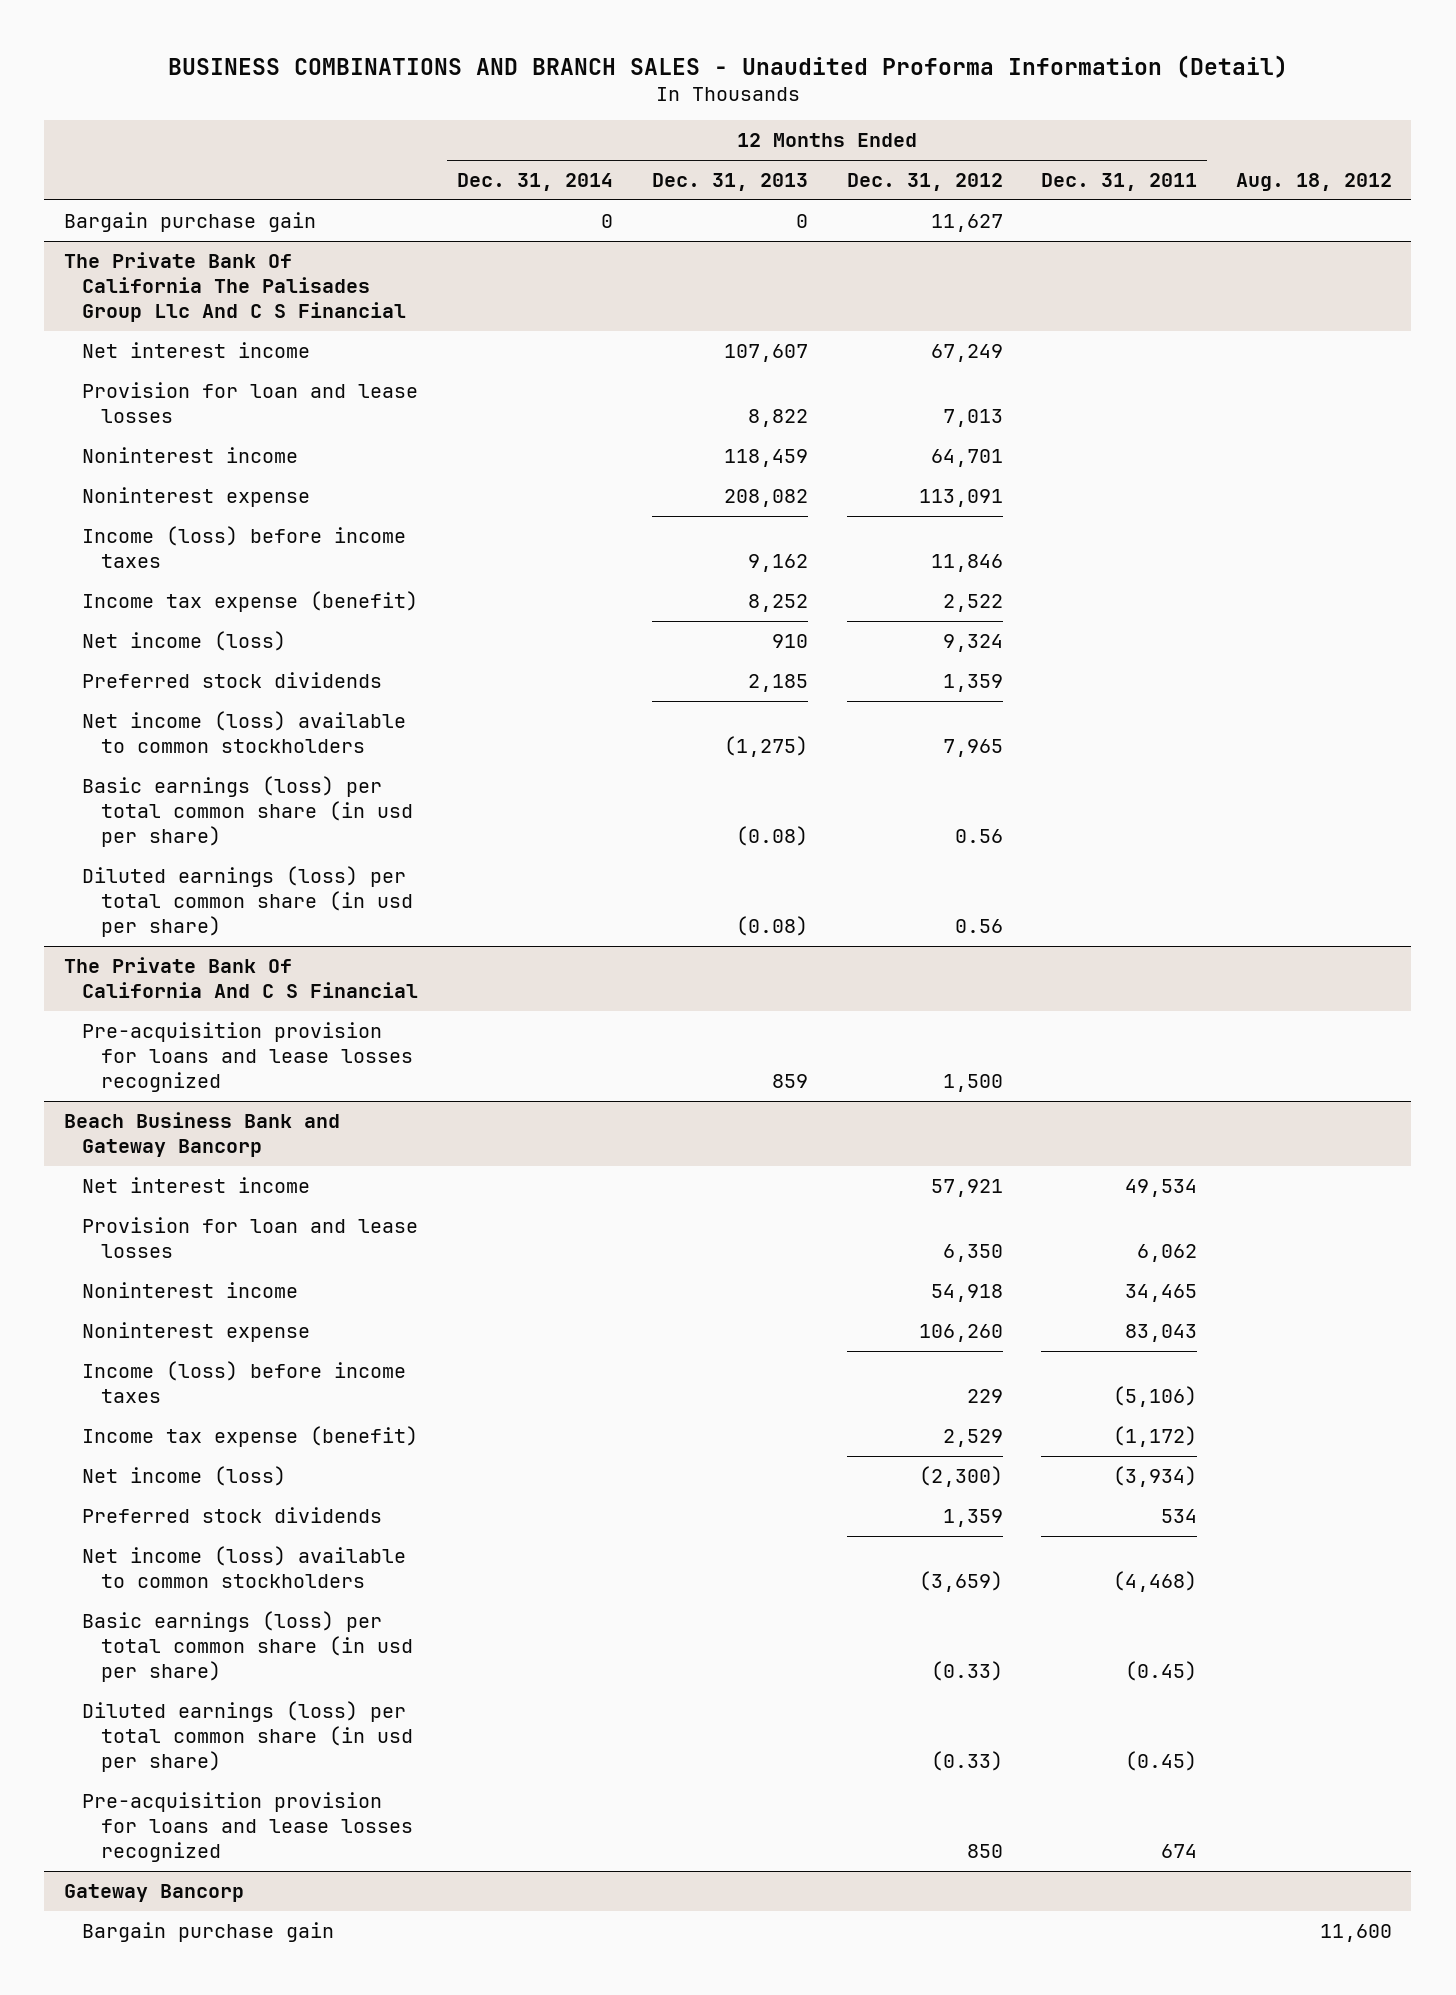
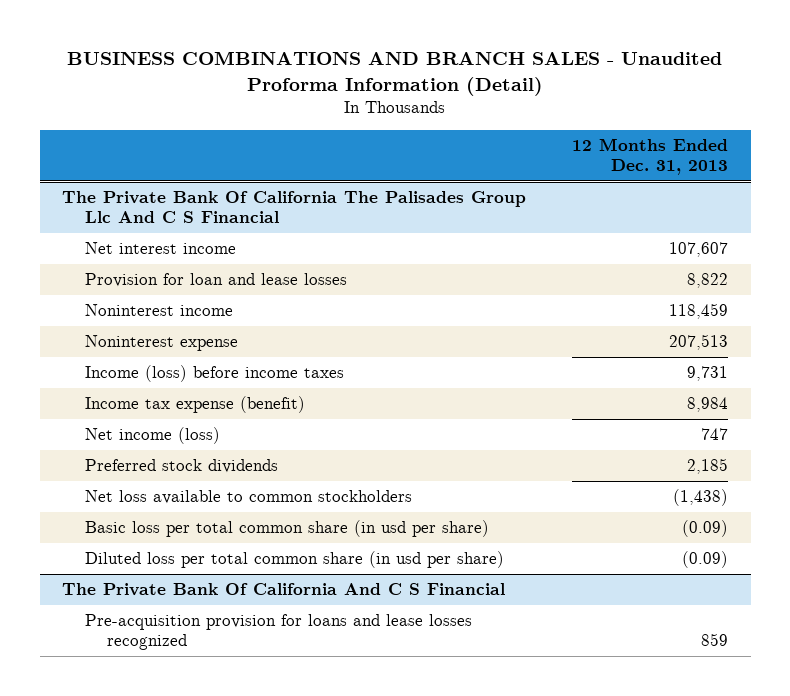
- | 12 Months Ended Dec. 31, 2014 | 12 Months Ended Dec. 31, 2013 | 12 Months Ended Dec. 31, 2012 | 12 Months Ended Dec. 31, 2011 | Aug. 18, 2012
+ | 12 Months Ended Dec. 31, 2013
- Bargain purchase gain | 0 | 0 | 11,627 | |
@ The Private Bank Of California The Palisades Group Llc And C S Financial
- Noninterest expense | | 208,082 | 113,091 | |
- Income (loss) before income taxes | | 9,162 | 11,846 | |
- Income tax expense (benefit) | | 8,252 | 2,522 | |
- Net income (loss) | | 910 | 9,324 | |
+ Noninterest expense | 207,513
+ Income (loss) before income taxes | 9,731
+ Income tax expense (benefit) | 8,984
+ Net income (loss) | 747
- Net income (loss) available to common stockholders | | (1,275) | 7,965 | |
- Basic earnings (loss) per total common share (in usd per share) | | (0.08) | 0.56 | |
- Diluted earnings (loss) per total common share (in usd per share) | | (0.08) | 0.56 | |
+ Net loss available to common stockholders | (1,438)
+ Basic loss per total common share (in usd per share) | (0.09)
+ Diluted loss per total common share (in usd per share) | (0.09)
- Beach Business Bank and Gateway Bancorp
- Net interest income | | | 57,921 | 49,534 |
- Provision for loan and lease losses | | | 6,350 | 6,062 |
- Noninterest income | | | 54,918 | 34,465 |
- Noninterest expense | | | 106,260 | 83,043 |
- Income (loss) before income taxes | | | 229 | (5,106) |
- Income tax expense (benefit) | | | 2,529 | (1,172) |
- Net income (loss) | | | (2,300) | (3,934) |
- Preferred stock dividends | | | 1,359 | 534 |
- Net income (loss) available to common stockholders | | | (3,659) | (4,468) |
- Basic earnings (loss) per total common share (in usd per share) | | | (0.33) | (0.45) |
- Diluted earnings (loss) per total common share (in usd per share) | | | (0.33) | (0.45) |
- Pre-acquisition provision for loans and lease losses recognized | | | 850 | 674 |
- Gateway Bancorp
- Bargain purchase gain | | | | | 11,600

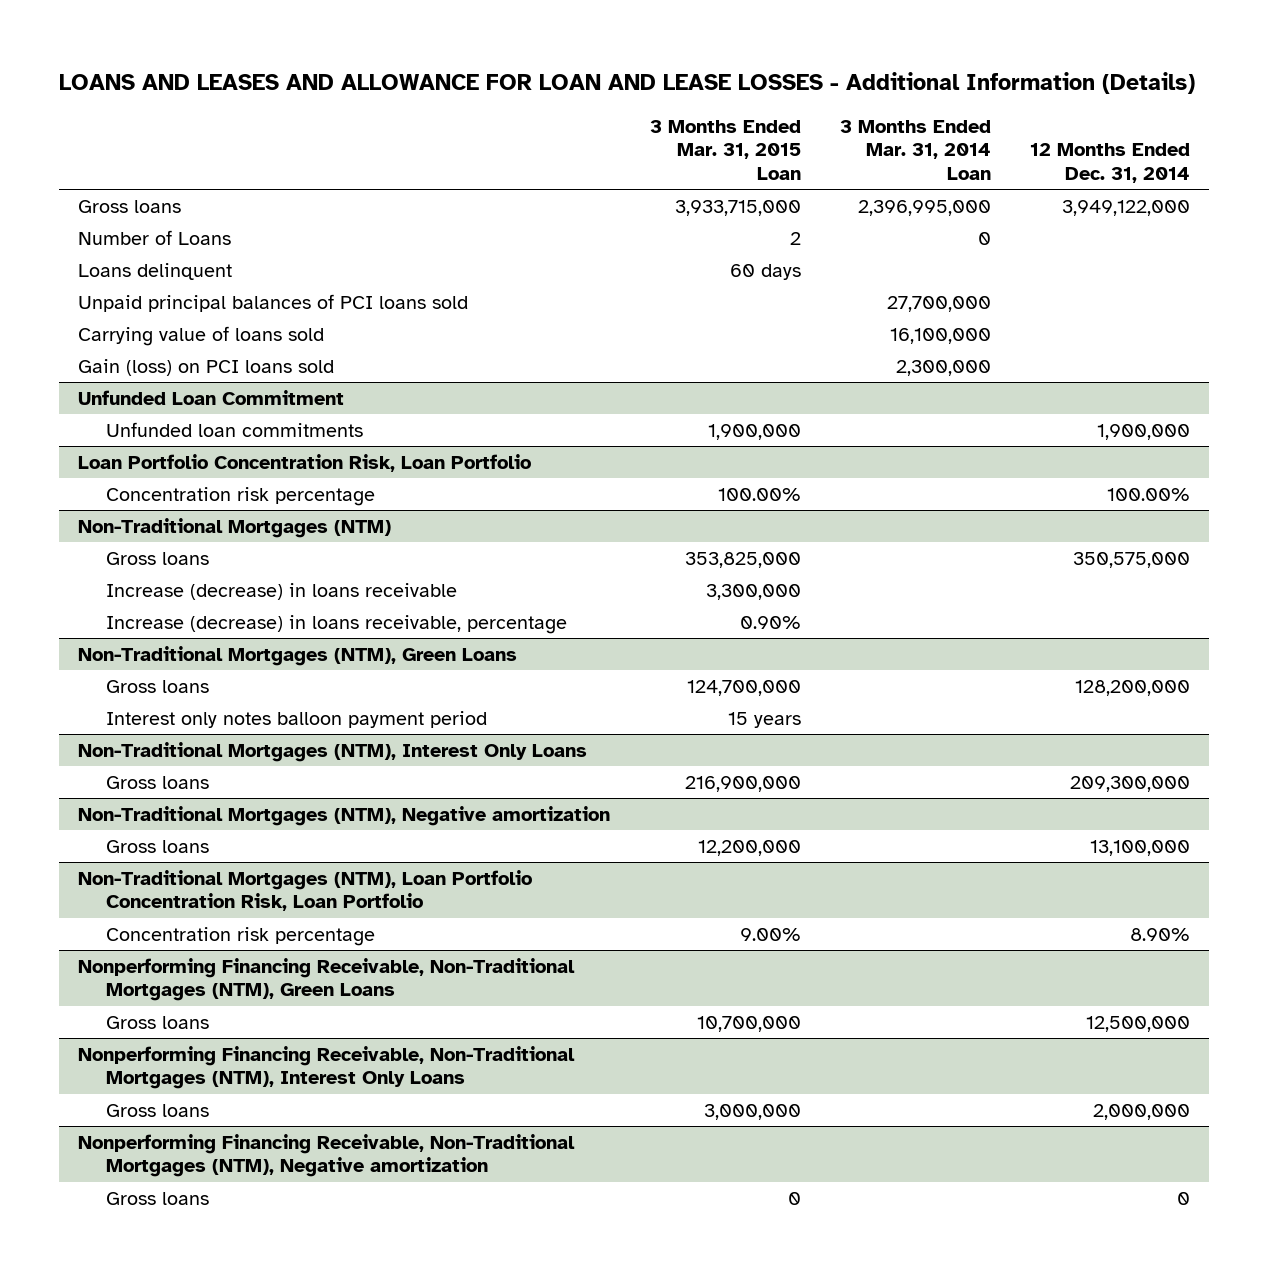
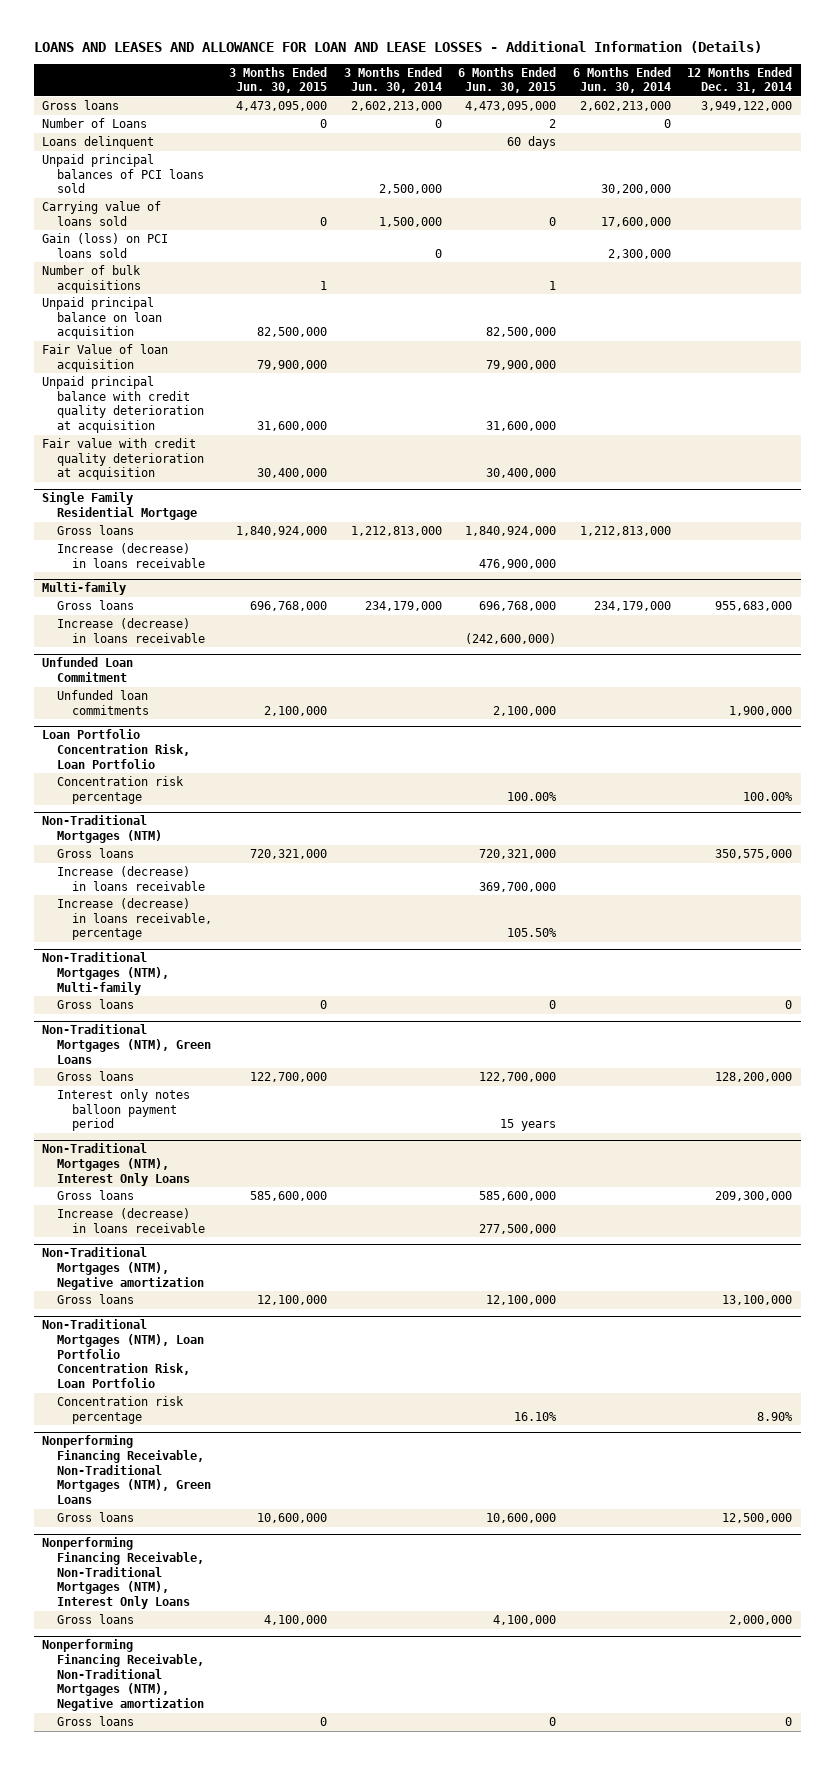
- | 3 Months Ended Mar. 31, 2015 Loan | 3 Months Ended Mar. 31, 2014 Loan | 12 Months Ended Dec. 31, 2014
+ | 3 Months Ended Jun. 30, 2015 | 3 Months Ended Jun. 30, 2014 | 6 Months Ended Jun. 30, 2015 | 6 Months Ended Jun. 30, 2014 | 12 Months Ended Dec. 31, 2014
+ Number of bulk acquisitions | 1 | | 1 | |
+ Unpaid principal balance on loan acquisition | 82,500,000 | | 82,500,000 | |
+ Fair Value of loan acquisition | 79,900,000 | | 79,900,000 | |
+ Unpaid principal balance with credit quality deterioration at acquisition | 31,600,000 | | 31,600,000 | |
+ Fair value with credit quality deterioration at acquisition | 30,400,000 | | 30,400,000 | |
+ Single Family Residential Mortgage
+ Gross loans | 1,840,924,000 | 1,212,813,000 | 1,840,924,000 | 1,212,813,000 |
+ Increase (decrease) in loans receivable | | | 476,900,000 | |
+ Multi-family
+ Gross loans | 696,768,000 | 234,179,000 | 696,768,000 | 234,179,000 | 955,683,000
+ Increase (decrease) in loans receivable | | | (242,600,000) | |
+ Non-Traditional Mortgages (NTM), Multi-family
+ Gross loans | 0 | | 0 | | 0
@ Non-Traditional Mortgages (NTM), Interest Only Loans
+ Increase (decrease) in loans receivable | | | 277,500,000 | |

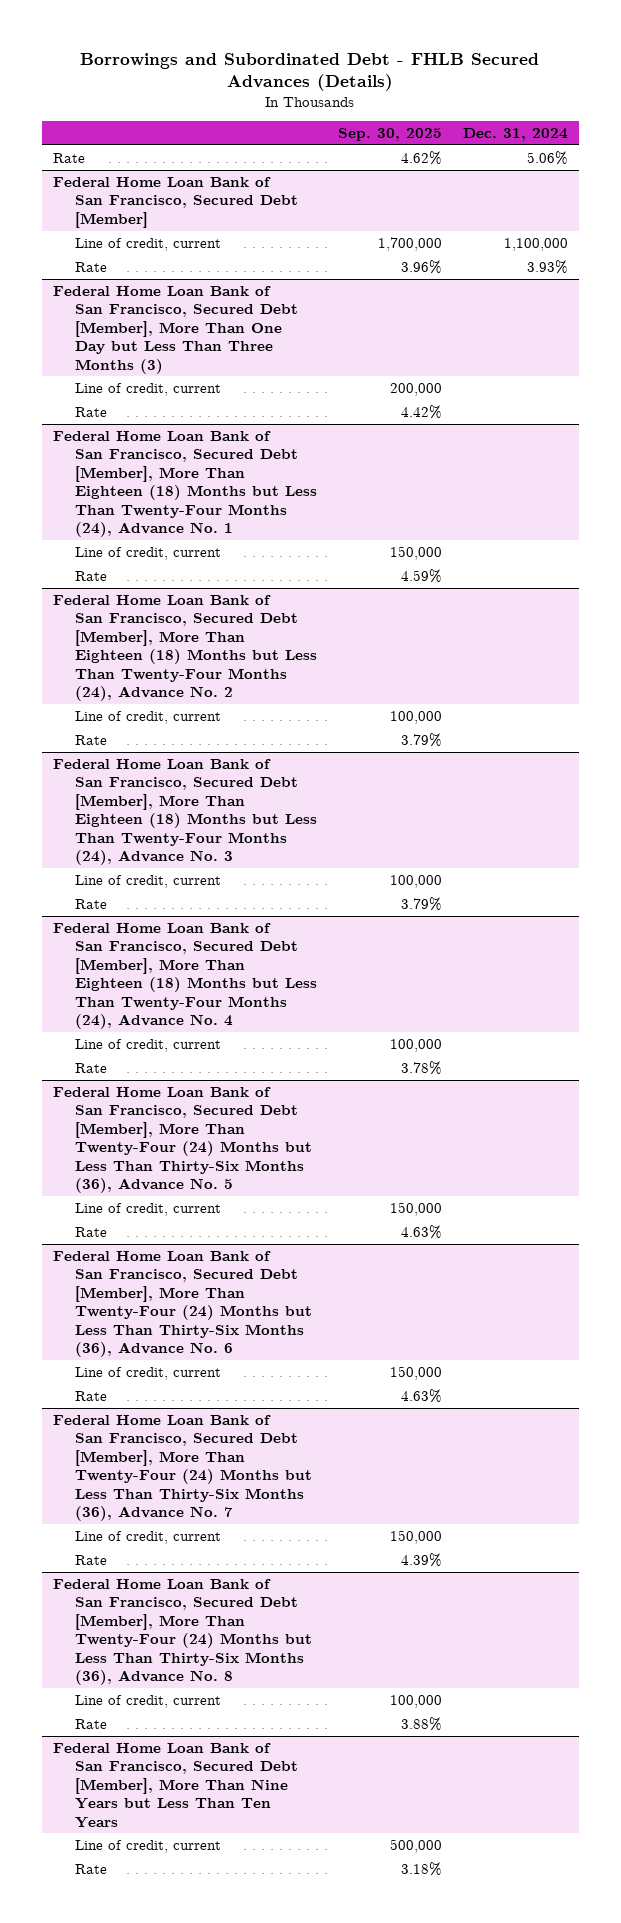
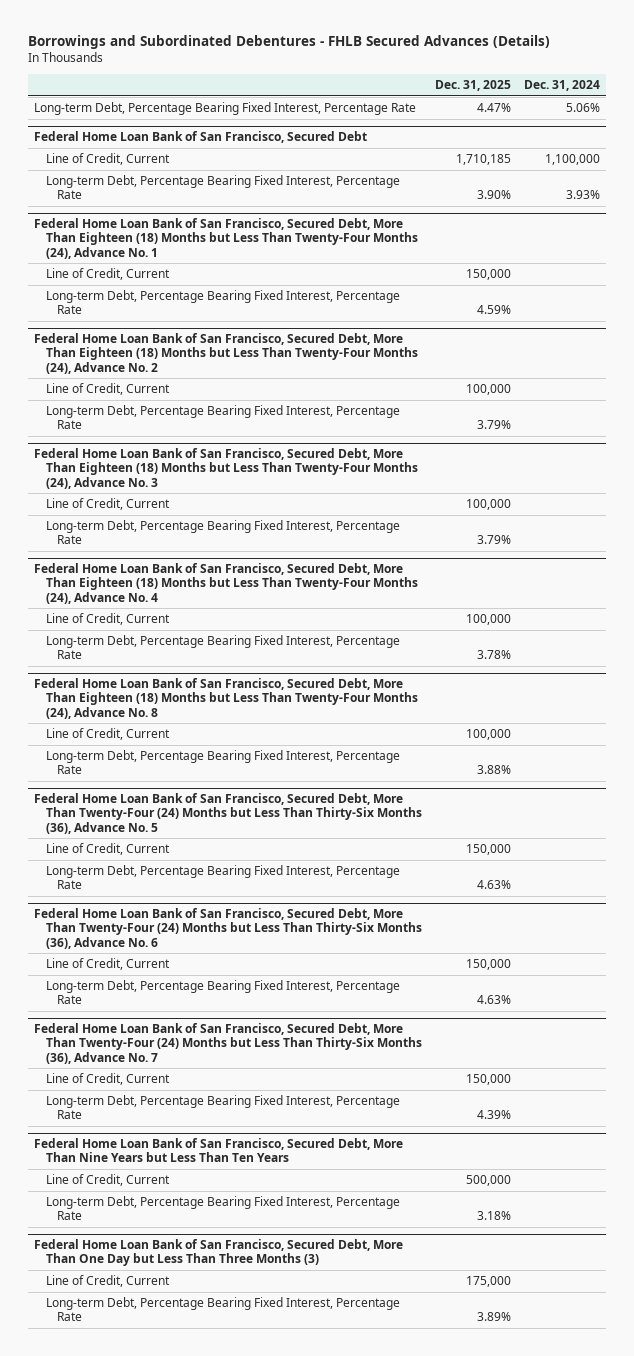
- Borrowings and Subordinated Debt - FHLB Secured Advances (Details)
+ Borrowings and Subordinated Debentures - FHLB Secured Advances (Details)
- | Sep. 30, 2025 | Dec. 31, 2024
+ | Dec. 31, 2025 | Dec. 31, 2024
- Rate | 4.62% | 5.06%
- Federal Home Loan Bank of San Francisco, Secured Debt [Member]
- Line of credit, current | 1,700,000 | 1,100,000
- Rate | 3.96% | 3.93%
- Federal Home Loan Bank of San Francisco, Secured Debt [Member], More Than One Day but Less Than Three Months (3)
- Line of credit, current | 200,000 |
- Rate | 4.42% |
- Federal Home Loan Bank of San Francisco, Secured Debt [Member], More Than Eighteen (18) Months but Less Than Twenty-Four Months (24), Advance No. 1
- Line of credit, current | 150,000 |
- Rate | 4.59% |
- Federal Home Loan Bank of San Francisco, Secured Debt [Member], More Than Eighteen (18) Months but Less Than Twenty-Four Months (24), Advance No. 2
- Line of credit, current | 100,000 |
- Rate | 3.79% |
- Federal Home Loan Bank of San Francisco, Secured Debt [Member], More Than Eighteen (18) Months but Less Than Twenty-Four Months (24), Advance No. 3
- Line of credit, current | 100,000 |
- Rate | 3.79% |
- Federal Home Loan Bank of San Francisco, Secured Debt [Member], More Than Eighteen (18) Months but Less Than Twenty-Four Months (24), Advance No. 4
- Line of credit, current | 100,000 |
- Rate | 3.78% |
- Federal Home Loan Bank of San Francisco, Secured Debt [Member], More Than Twenty-Four (24) Months but Less Than Thirty-Six Months (36), Advance No. 5
- Line of credit, current | 150,000 |
- Rate | 4.63% |
- Federal Home Loan Bank of San Francisco, Secured Debt [Member], More Than Twenty-Four (24) Months but Less Than Thirty-Six Months (36), Advance No. 6
- Line of credit, current | 150,000 |
- Rate | 4.63% |
- Federal Home Loan Bank of San Francisco, Secured Debt [Member], More Than Twenty-Four (24) Months but Less Than Thirty-Six Months (36), Advance No. 7
- Line of credit, current | 150,000 |
- Rate | 4.39% |
- Federal Home Loan Bank of San Francisco, Secured Debt [Member], More Than Twenty-Four (24) Months but Less Than Thirty-Six Months (36), Advance No. 8
- Line of credit, current | 100,000 |
- Rate | 3.88% |
- Federal Home Loan Bank of San Francisco, Secured Debt [Member], More Than Nine Years but Less Than Ten Years
- Line of credit, current | 500,000 |
- Rate | 3.18% |
+ Long-term Debt, Percentage Bearing Fixed Interest, Percentage Rate | 4.47% | 5.06%
+ Federal Home Loan Bank of San Francisco, Secured Debt
+ Line of Credit, Current | 1,710,185 | 1,100,000
+ Long-term Debt, Percentage Bearing Fixed Interest, Percentage Rate | 3.90% | 3.93%
+ Federal Home Loan Bank of San Francisco, Secured Debt, More Than Eighteen (18) Months but Less Than Twenty-Four Months (24), Advance No. 1
+ Line of Credit, Current | 150,000 |
+ Long-term Debt, Percentage Bearing Fixed Interest, Percentage Rate | 4.59% |
+ Federal Home Loan Bank of San Francisco, Secured Debt, More Than Eighteen (18) Months but Less Than Twenty-Four Months (24), Advance No. 2
+ Line of Credit, Current | 100,000 |
+ Long-term Debt, Percentage Bearing Fixed Interest, Percentage Rate | 3.79% |
+ Federal Home Loan Bank of San Francisco, Secured Debt, More Than Eighteen (18) Months but Less Than Twenty-Four Months (24), Advance No. 3
+ Line of Credit, Current | 100,000 |
+ Long-term Debt, Percentage Bearing Fixed Interest, Percentage Rate | 3.79% |
+ Federal Home Loan Bank of San Francisco, Secured Debt, More Than Eighteen (18) Months but Less Than Twenty-Four Months (24), Advance No. 4
+ Line of Credit, Current | 100,000 |
+ Long-term Debt, Percentage Bearing Fixed Interest, Percentage Rate | 3.78% |
+ Federal Home Loan Bank of San Francisco, Secured Debt, More Than Eighteen (18) Months but Less Than Twenty-Four Months (24), Advance No. 8
+ Line of Credit, Current | 100,000 |
+ Long-term Debt, Percentage Bearing Fixed Interest, Percentage Rate | 3.88% |
+ Federal Home Loan Bank of San Francisco, Secured Debt, More Than Twenty-Four (24) Months but Less Than Thirty-Six Months (36), Advance No. 5
+ Line of Credit, Current | 150,000 |
+ Long-term Debt, Percentage Bearing Fixed Interest, Percentage Rate | 4.63% |
+ Federal Home Loan Bank of San Francisco, Secured Debt, More Than Twenty-Four (24) Months but Less Than Thirty-Six Months (36), Advance No. 6
+ Line of Credit, Current | 150,000 |
+ Long-term Debt, Percentage Bearing Fixed Interest, Percentage Rate | 4.63% |
+ Federal Home Loan Bank of San Francisco, Secured Debt, More Than Twenty-Four (24) Months but Less Than Thirty-Six Months (36), Advance No. 7
+ Line of Credit, Current | 150,000 |
+ Long-term Debt, Percentage Bearing Fixed Interest, Percentage Rate | 4.39% |
+ Federal Home Loan Bank of San Francisco, Secured Debt, More Than Nine Years but Less Than Ten Years
+ Line of Credit, Current | 500,000 |
+ Long-term Debt, Percentage Bearing Fixed Interest, Percentage Rate | 3.18% |
+ Federal Home Loan Bank of San Francisco, Secured Debt, More Than One Day but Less Than Three Months (3)
+ Line of Credit, Current | 175,000 |
+ Long-term Debt, Percentage Bearing Fixed Interest, Percentage Rate | 3.89% |

